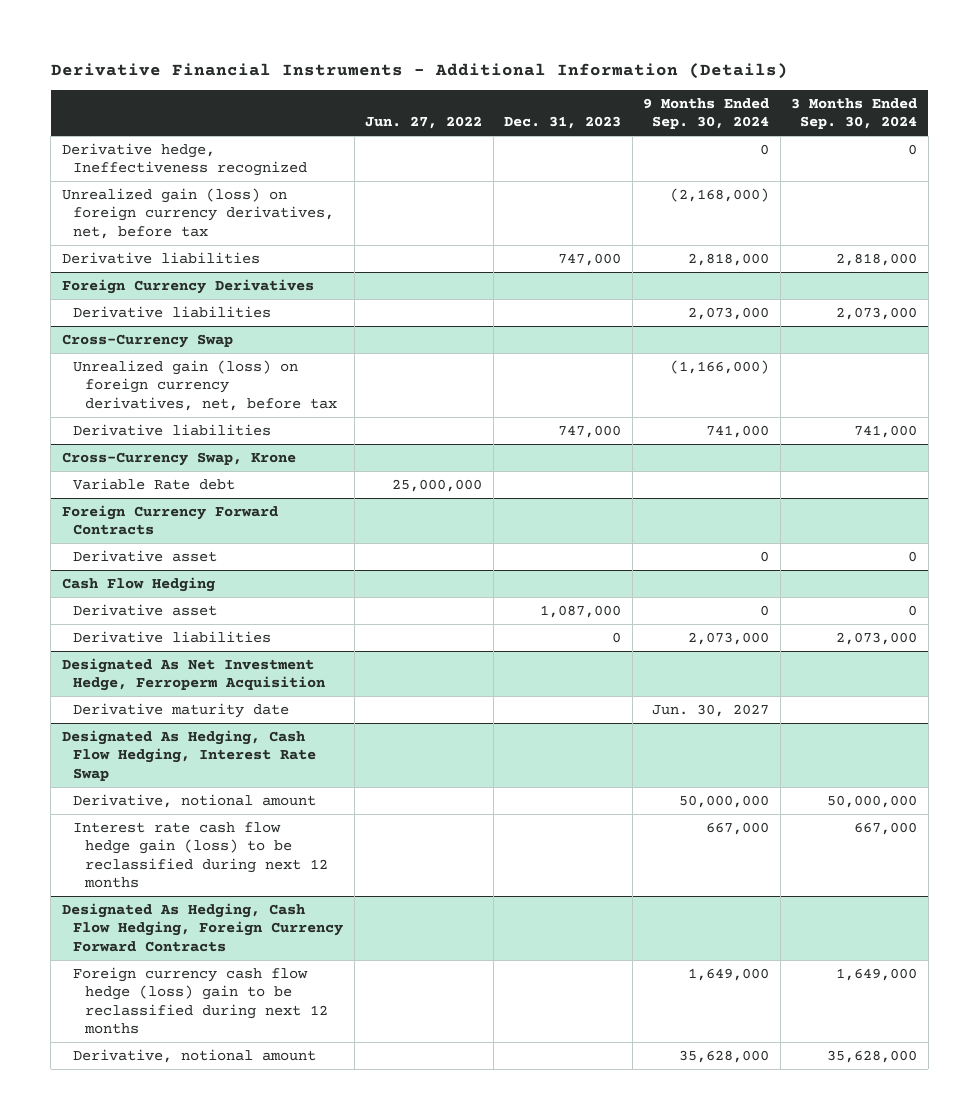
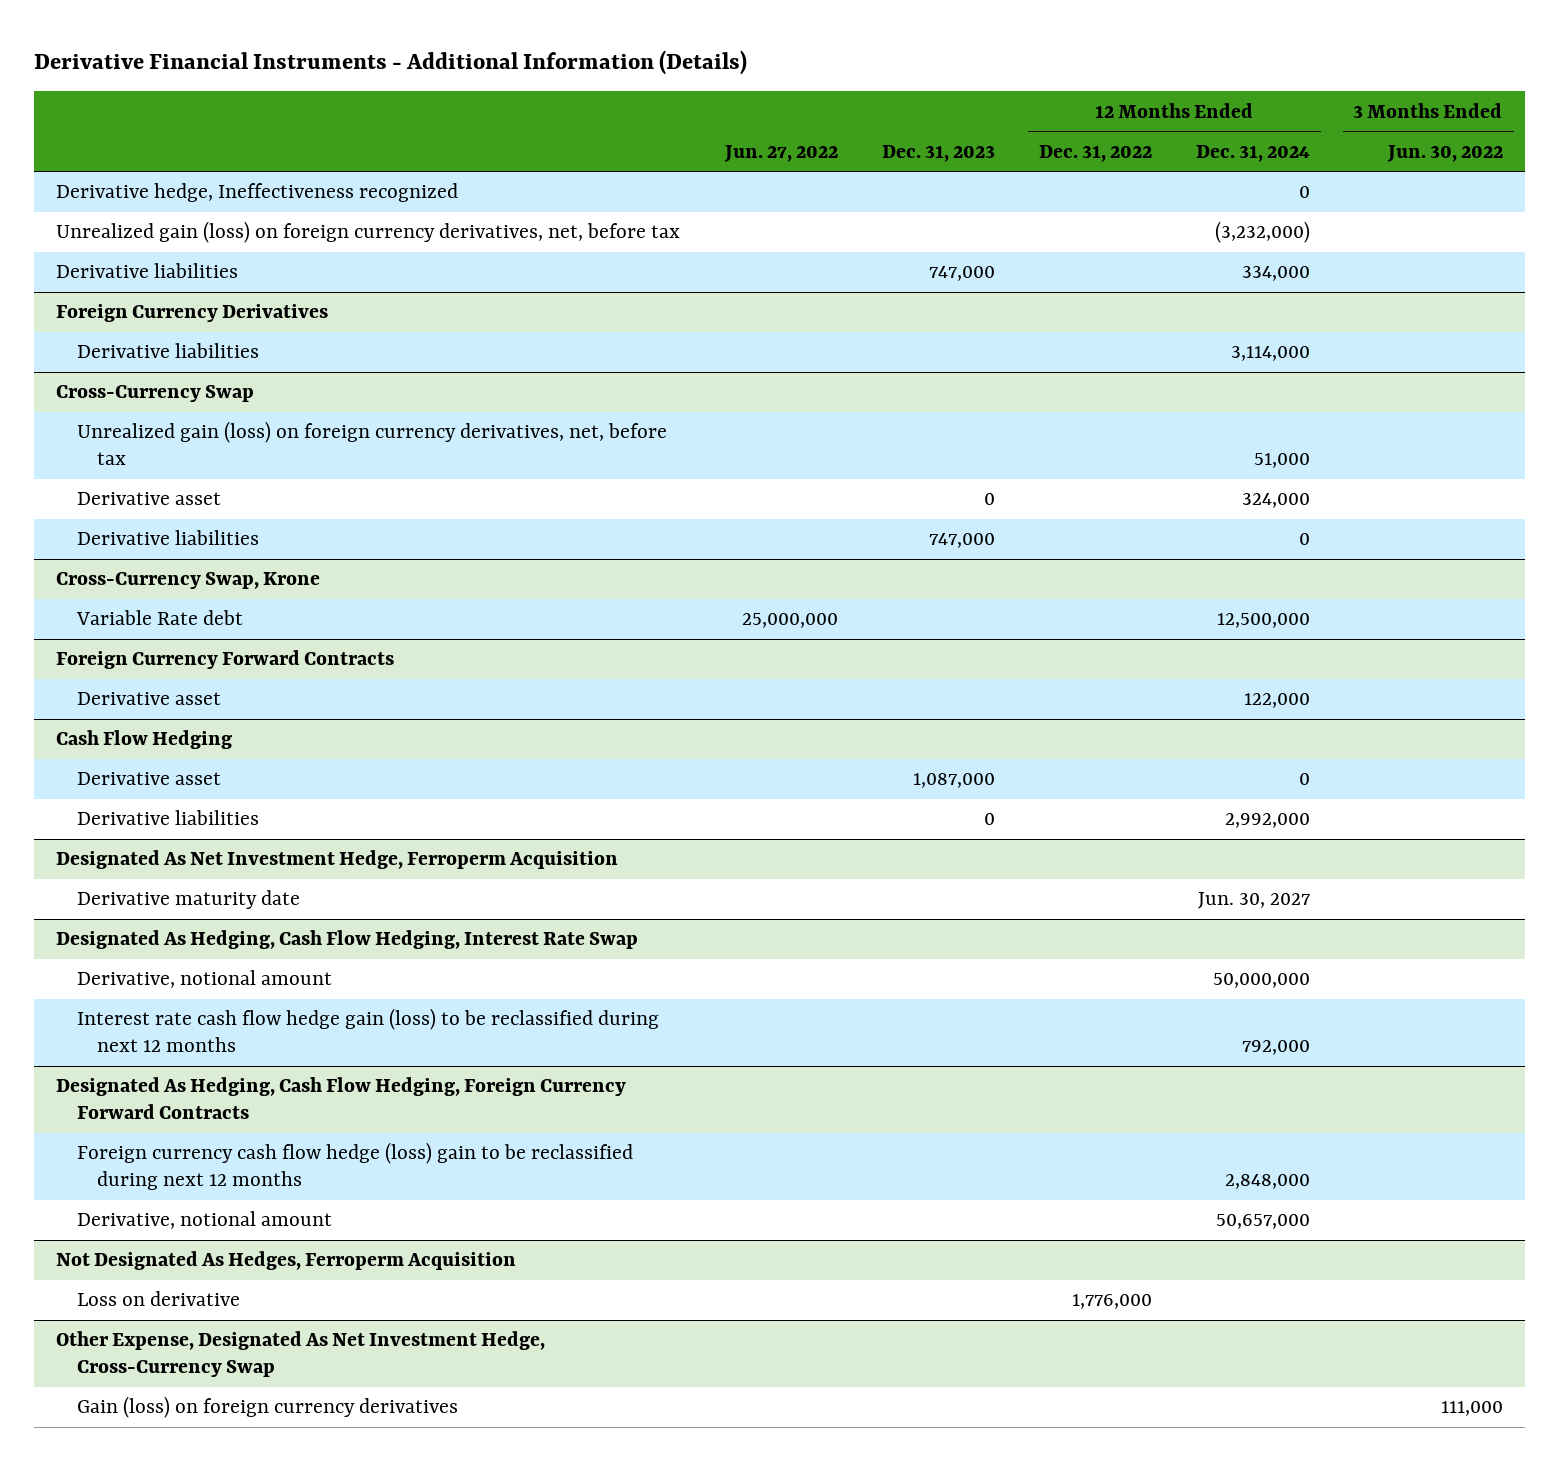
- | Jun. 27, 2022 | Dec. 31, 2023 | 9 Months Ended Sep. 30, 2024 | 3 Months Ended Sep. 30, 2024
+ | Jun. 27, 2022 | Dec. 31, 2023 | 12 Months Ended Dec. 31, 2022 | 12 Months Ended Dec. 31, 2024 | 3 Months Ended Jun. 30, 2022
@ Cross-Currency Swap
+ Derivative asset | | 0 | | 324,000 |
+ Not Designated As Hedges, Ferroperm Acquisition
+ Loss on derivative | | | 1,776,000 | |
+ Other Expense, Designated As Net Investment Hedge, Cross-Currency Swap
+ Gain (loss) on foreign currency derivatives | | | | | 111,000

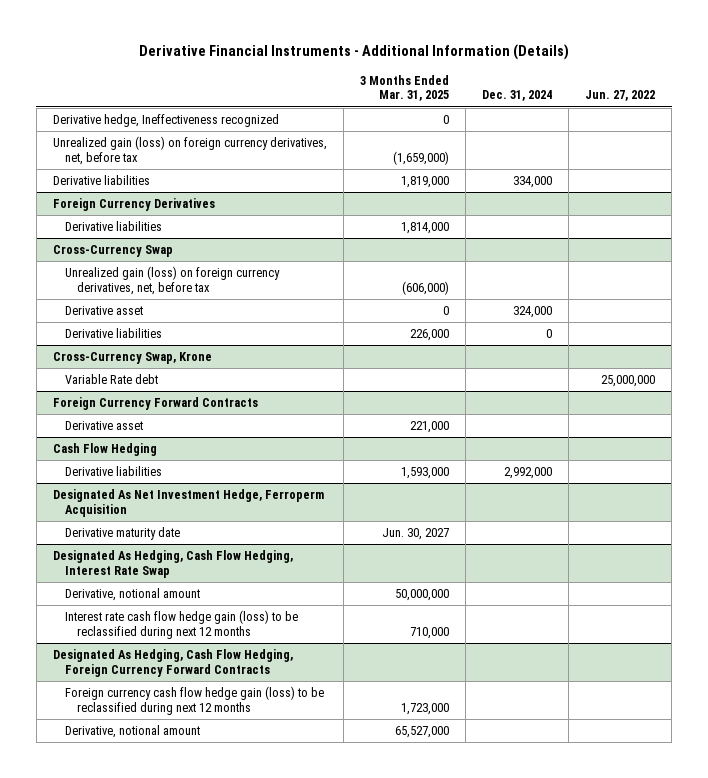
- | Jun. 27, 2022 | Dec. 31, 2023 | 12 Months Ended Dec. 31, 2022 | 12 Months Ended Dec. 31, 2024 | 3 Months Ended Jun. 30, 2022
+ | 3 Months Ended Mar. 31, 2025 | Dec. 31, 2024 | Jun. 27, 2022
@ Cash Flow Hedging
- Derivative asset | | 1,087,000 | | 0 |
@ Designated As Hedging, Cash Flow Hedging, Foreign Currency Forward Contracts
- Foreign currency cash flow hedge (loss) gain to be reclassified during next 12 months | | | | 2,848,000 |
+ Foreign currency cash flow hedge gain (loss) to be reclassified during next 12 months | 1,723,000 | |
- Not Designated As Hedges, Ferroperm Acquisition
- Loss on derivative | | | 1,776,000 | |
- Other Expense, Designated As Net Investment Hedge, Cross-Currency Swap
- Gain (loss) on foreign currency derivatives | | | | | 111,000

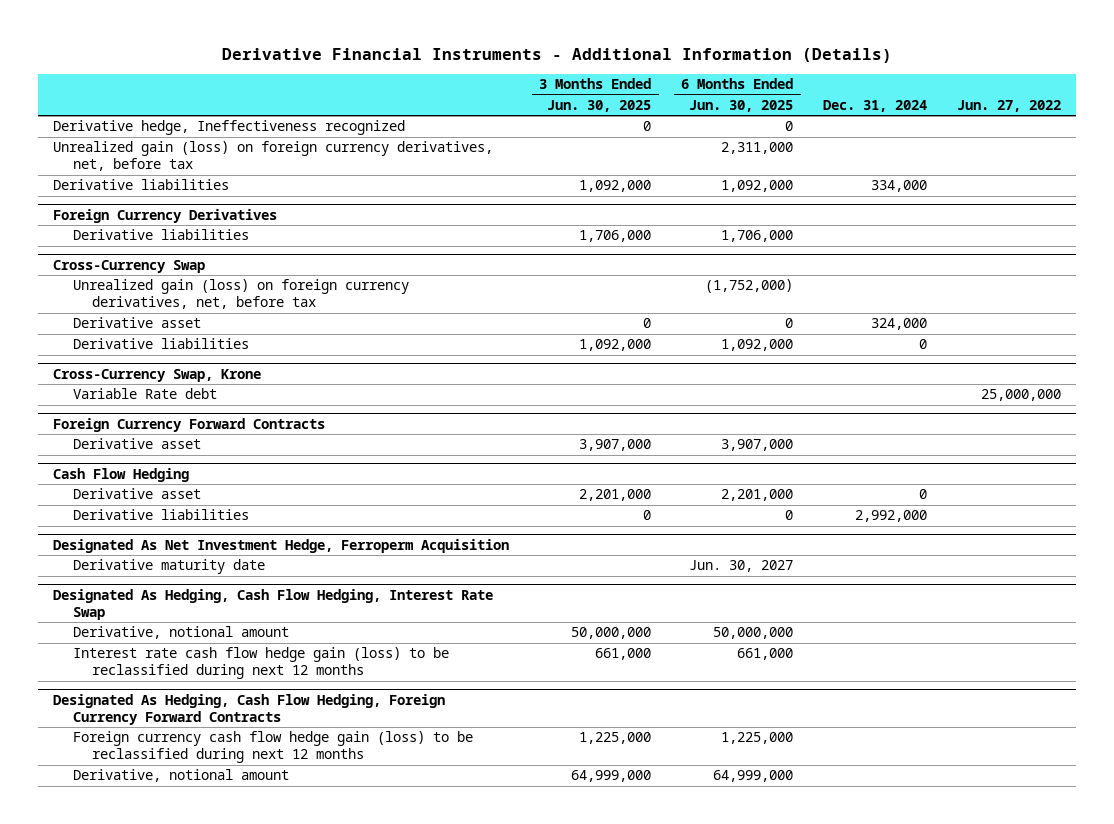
- | 3 Months Ended Mar. 31, 2025 | Dec. 31, 2024 | Jun. 27, 2022
+ | 3 Months Ended Jun. 30, 2025 | 6 Months Ended Jun. 30, 2025 | Dec. 31, 2024 | Jun. 27, 2022
@ Cash Flow Hedging
+ Derivative asset | 2,201,000 | 2,201,000 | 0 |

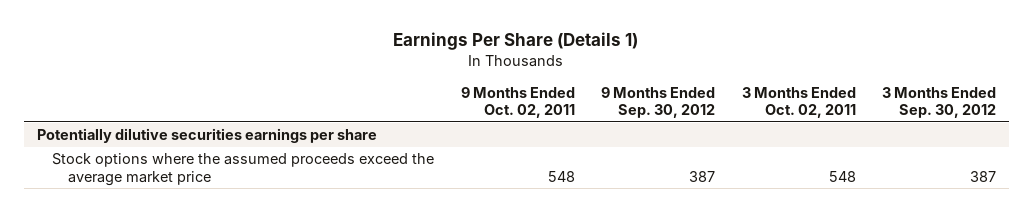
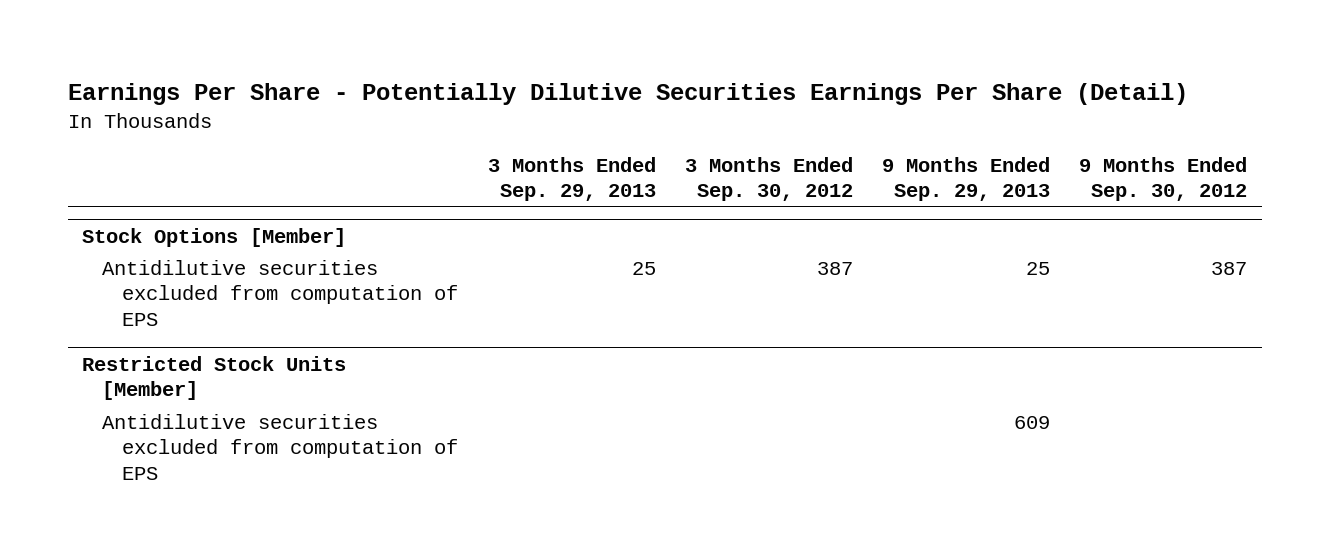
- Earnings Per Share (Details 1)
+ Earnings Per Share - Potentially Dilutive Securities Earnings Per Share (Detail)
- | 9 Months Ended Oct. 02, 2011 | 9 Months Ended Sep. 30, 2012 | 3 Months Ended Oct. 02, 2011 | 3 Months Ended Sep. 30, 2012
+ | 3 Months Ended Sep. 29, 2013 | 3 Months Ended Sep. 30, 2012 | 9 Months Ended Sep. 29, 2013 | 9 Months Ended Sep. 30, 2012
- Potentially dilutive securities earnings per share
- Stock options where the assumed proceeds exceed the average market price | 548 | 387 | 548 | 387
+ Stock Options [Member]
+ Antidilutive securities excluded from computation of EPS | 25 | 387 | 25 | 387
+ Restricted Stock Units [Member]
+ Antidilutive securities excluded from computation of EPS | | | 609 |

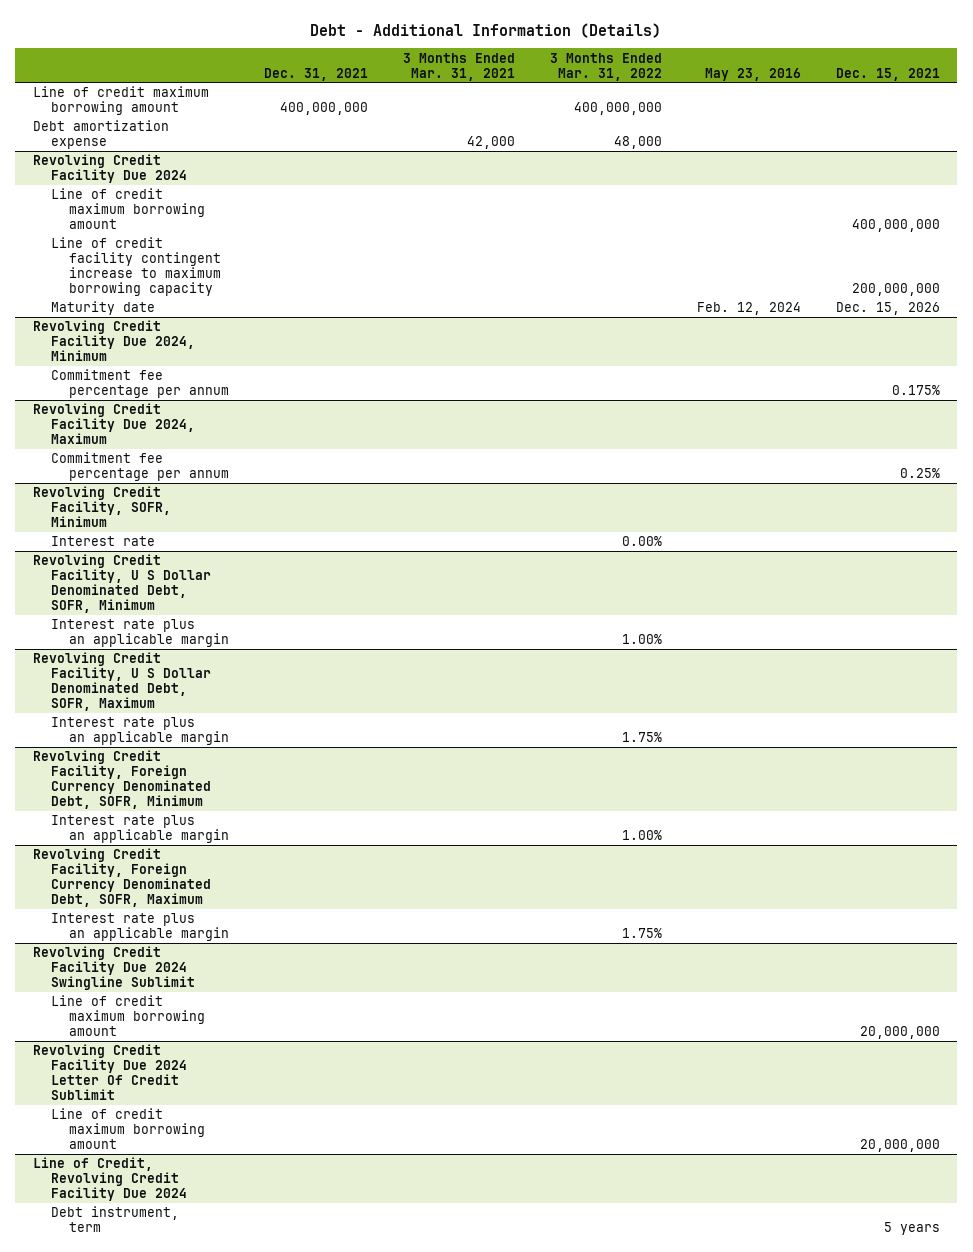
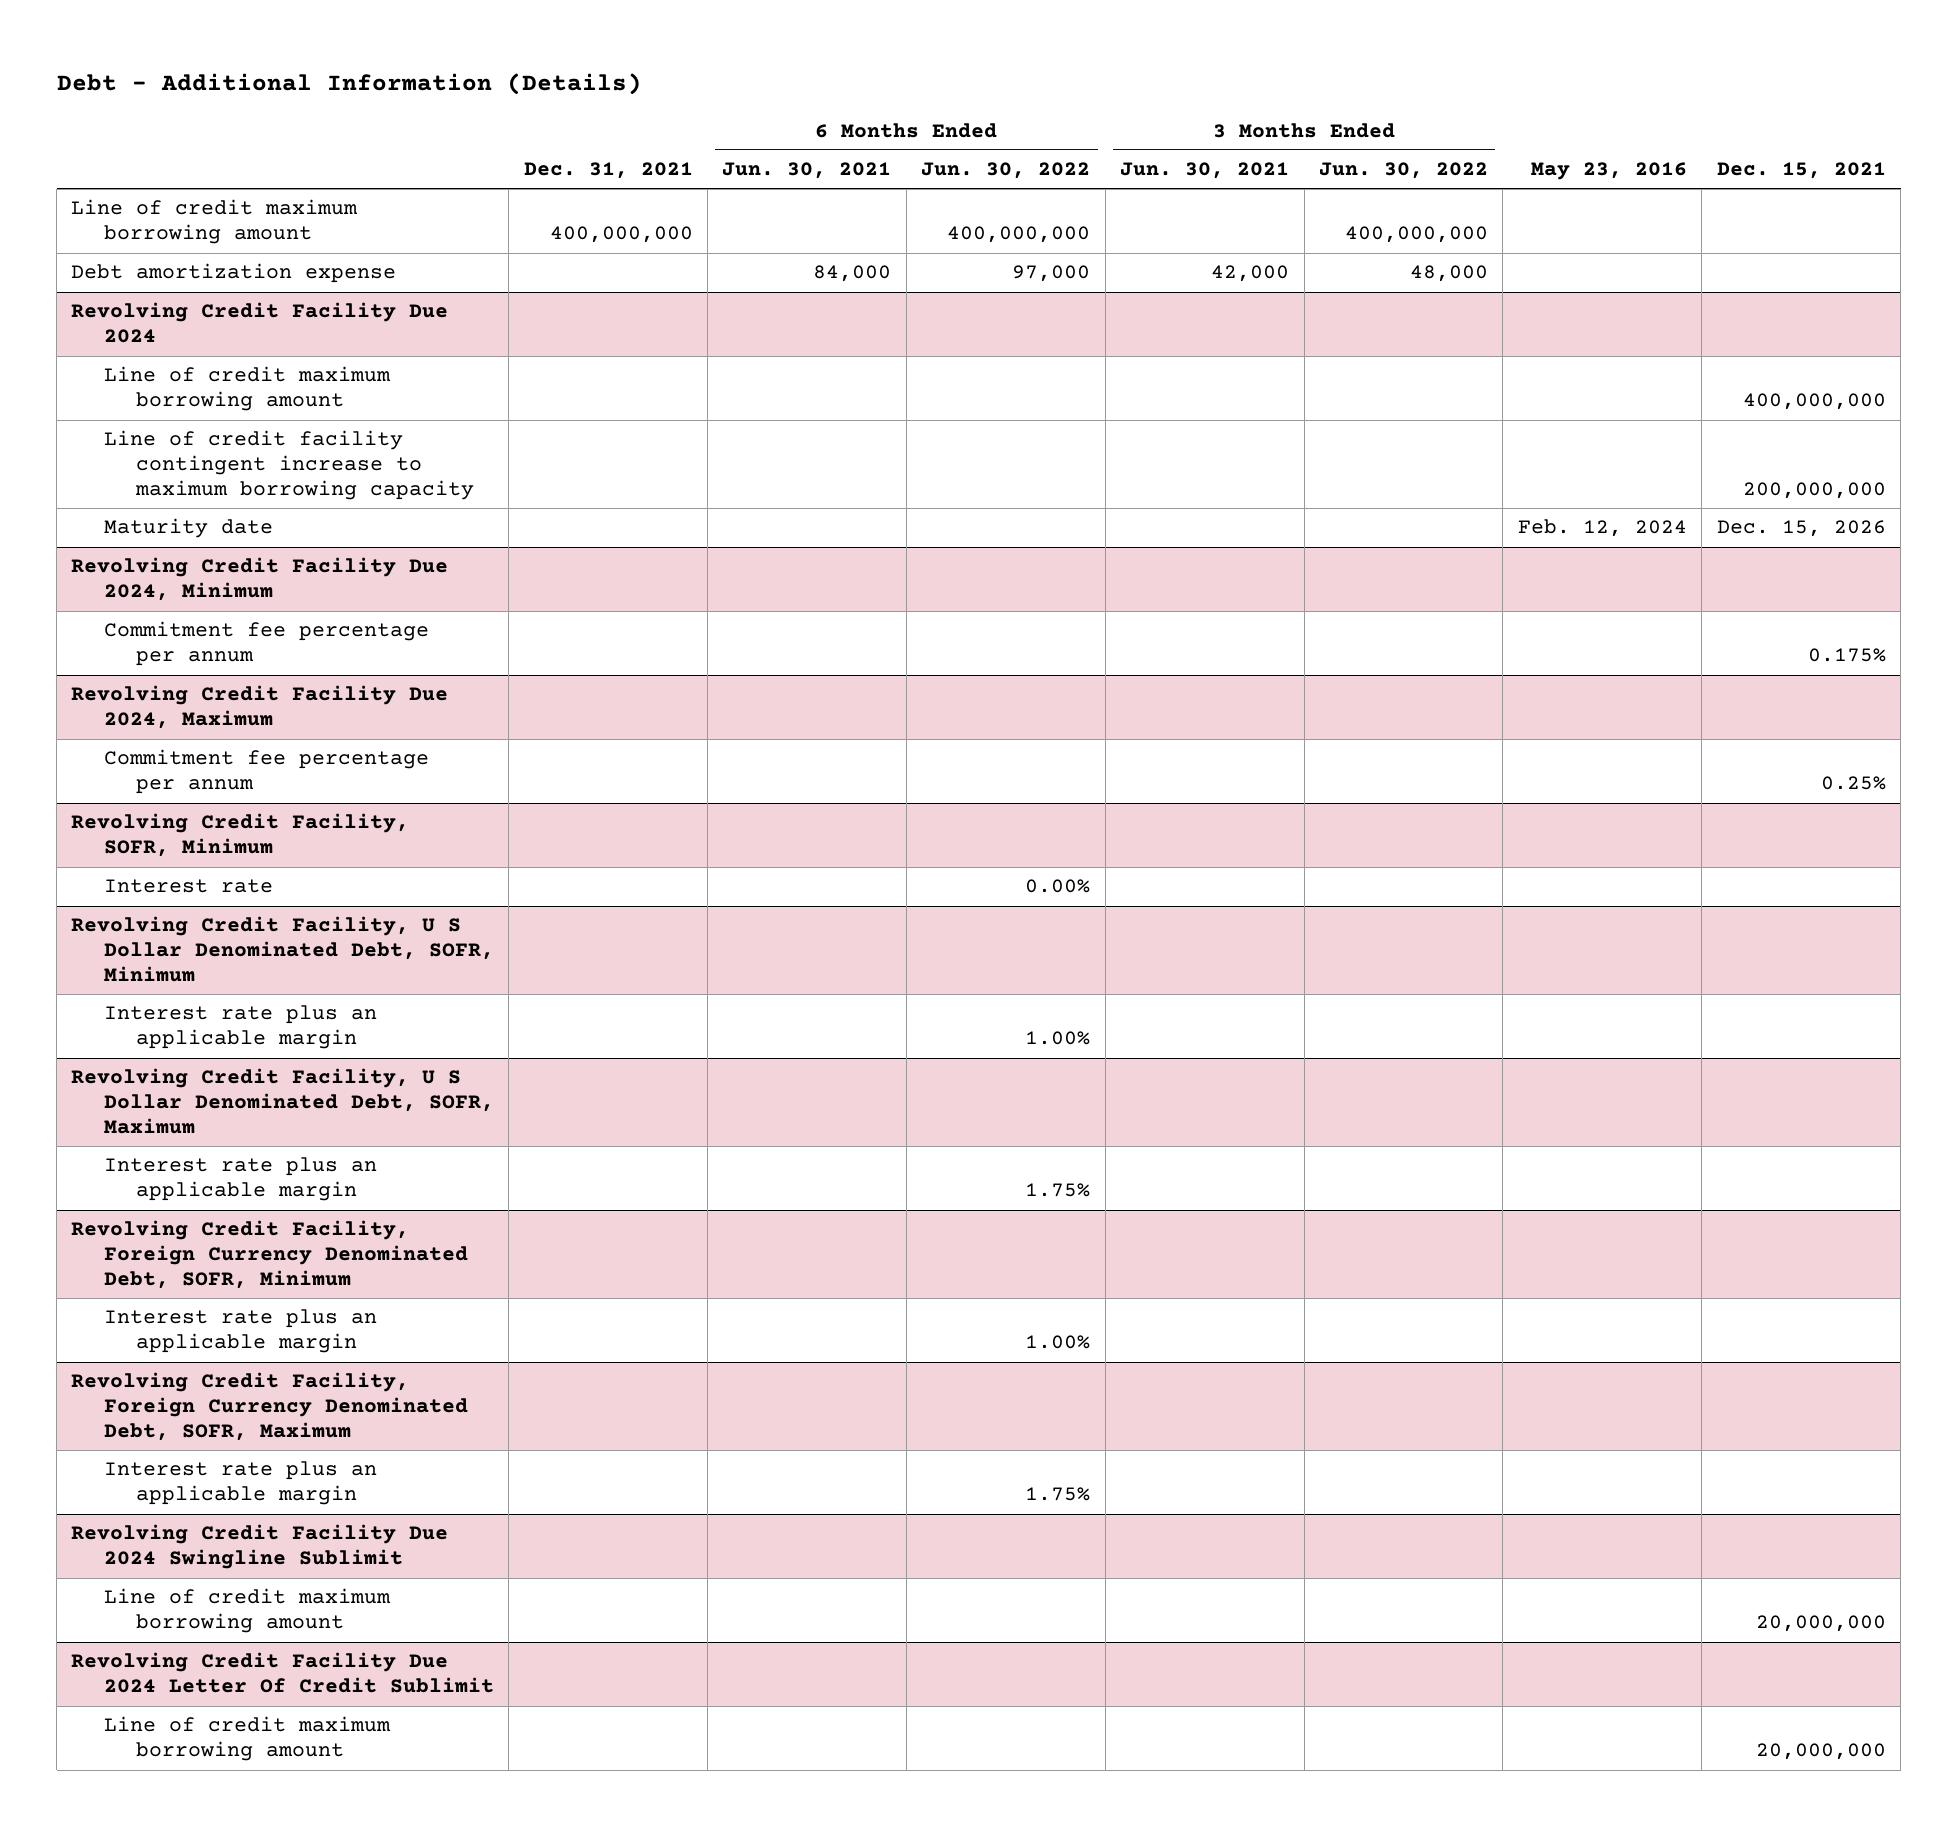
- | Dec. 31, 2021 | 3 Months Ended Mar. 31, 2021 | 3 Months Ended Mar. 31, 2022 | May 23, 2016 | Dec. 15, 2021
+ | Dec. 31, 2021 | 6 Months Ended Jun. 30, 2021 | 6 Months Ended Jun. 30, 2022 | 3 Months Ended Jun. 30, 2021 | 3 Months Ended Jun. 30, 2022 | May 23, 2016 | Dec. 15, 2021
- Line of Credit, Revolving Credit Facility Due 2024
- Debt instrument, term | | | | | 5 years

